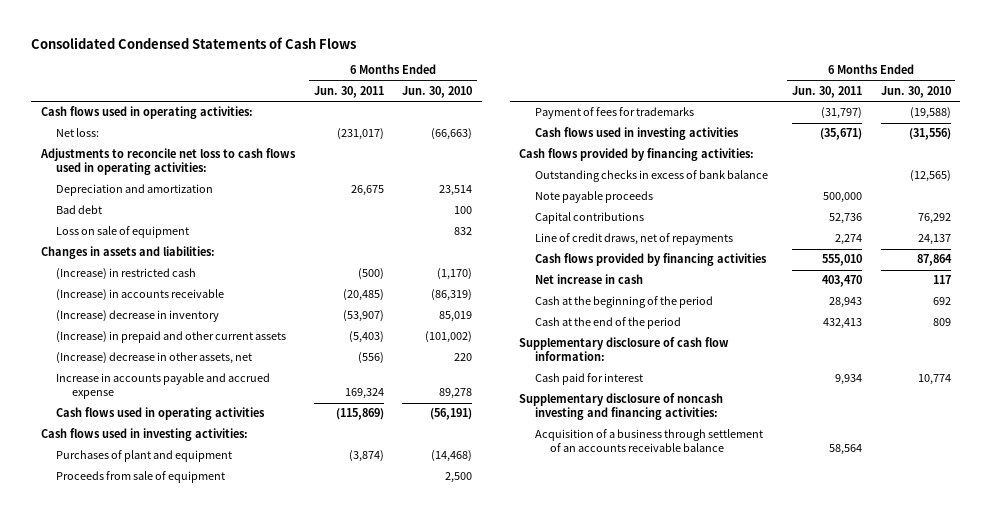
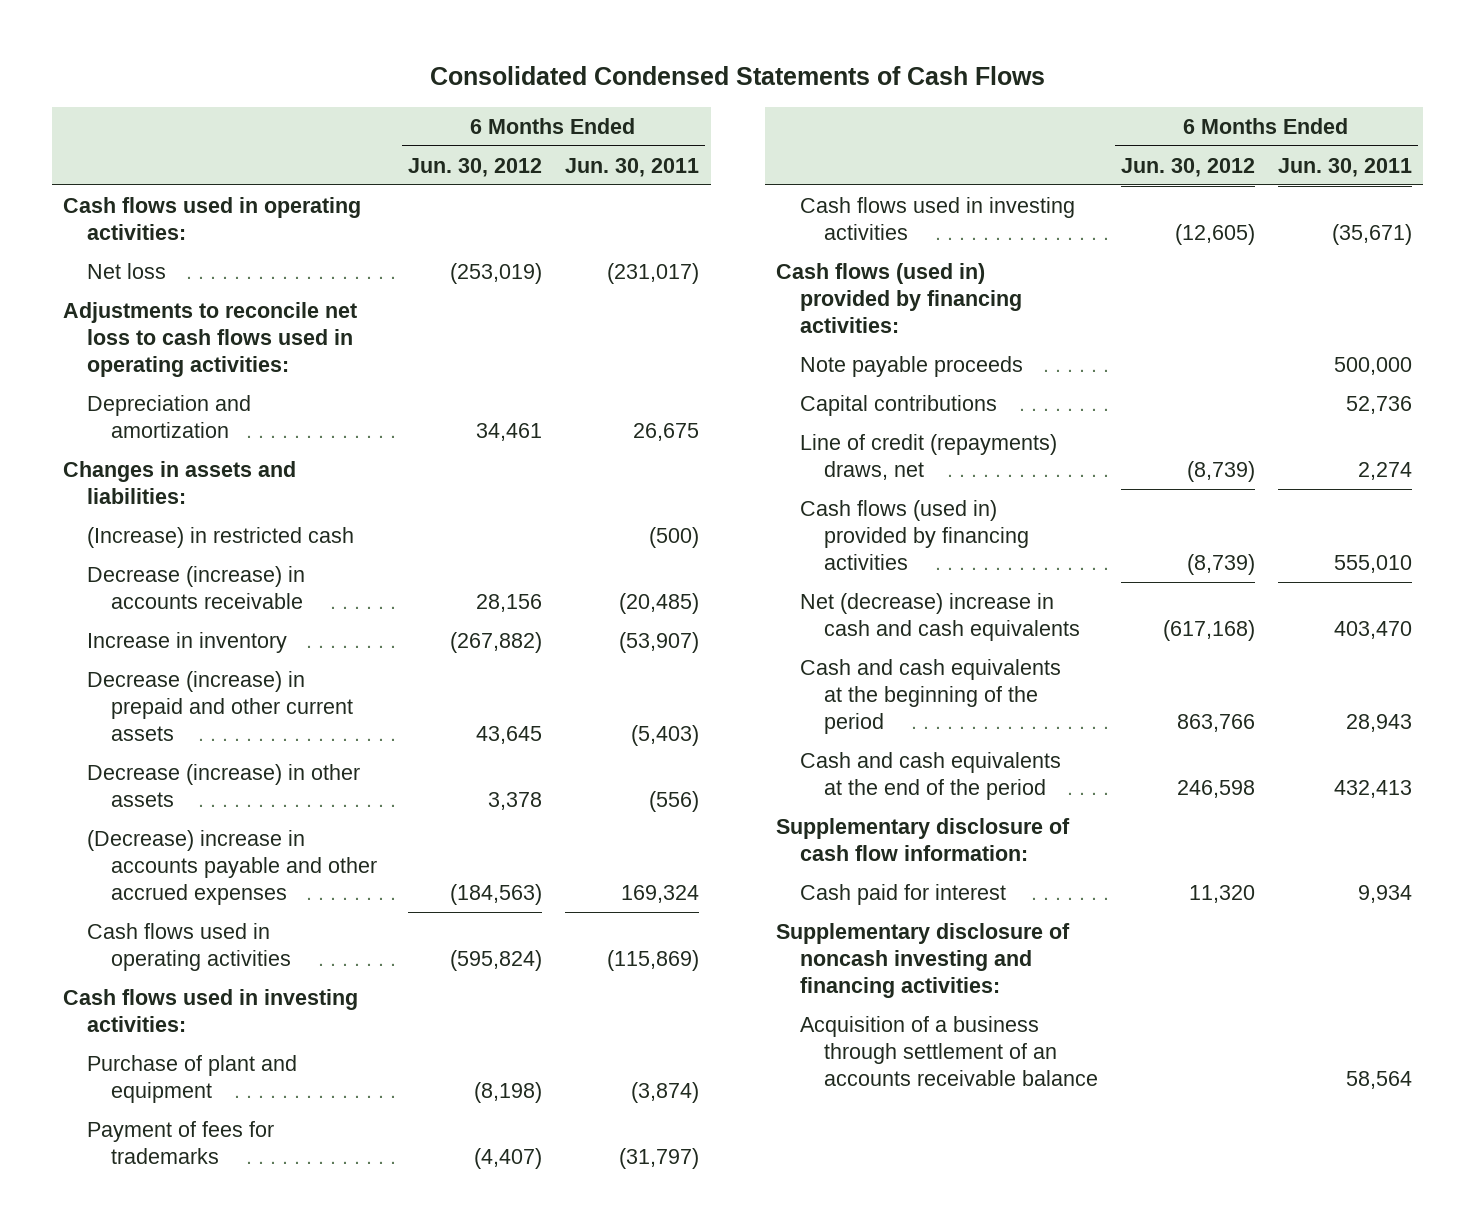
- | 6 Months Ended Jun. 30, 2011 | 6 Months Ended Jun. 30, 2010
+ | 6 Months Ended Jun. 30, 2012 | 6 Months Ended Jun. 30, 2011
- Net loss: | (231,017) | (66,663)
+ Net loss | (253,019) | (231,017)
- Bad debt | | 100
- Loss on sale of equipment | | 832
- (Increase) in accounts receivable | (20,485) | (86,319)
- (Increase) decrease in inventory | (53,907) | 85,019
- (Increase) in prepaid and other current assets | (5,403) | (101,002)
- (Increase) decrease in other assets, net | (556) | 220
- Increase in accounts payable and accrued expense | 169,324 | 89,278
+ Decrease (increase) in accounts receivable | 28,156 | (20,485)
+ Increase in inventory | (267,882) | (53,907)
+ Decrease (increase) in prepaid and other current assets | 43,645 | (5,403)
+ Decrease (increase) in other assets | 3,378 | (556)
+ (Decrease) increase in accounts payable and other accrued expenses | (184,563) | 169,324
- Purchases of plant and equipment | (3,874) | (14,468)
- Proceeds from sale of equipment | | 2,500
+ Purchase of plant and equipment | (8,198) | (3,874)
- Cash flows provided by financing activities:
- Outstanding checks in excess of bank balance | | (12,565)
+ Cash flows (used in) provided by financing activities:
- Line of credit draws, net of repayments | 2,274 | 24,137
- Cash flows provided by financing activities | 555,010 | 87,864
- Net increase in cash | 403,470 | 117
- Cash at the beginning of the period | 28,943 | 692
- Cash at the end of the period | 432,413 | 809
+ Line of credit (repayments) draws, net | (8,739) | 2,274
+ Cash flows (used in) provided by financing activities | (8,739) | 555,010
+ Net (decrease) increase in cash and cash equivalents | (617,168) | 403,470
+ Cash and cash equivalents at the beginning of the period | 863,766 | 28,943
+ Cash and cash equivalents at the end of the period | 246,598 | 432,413

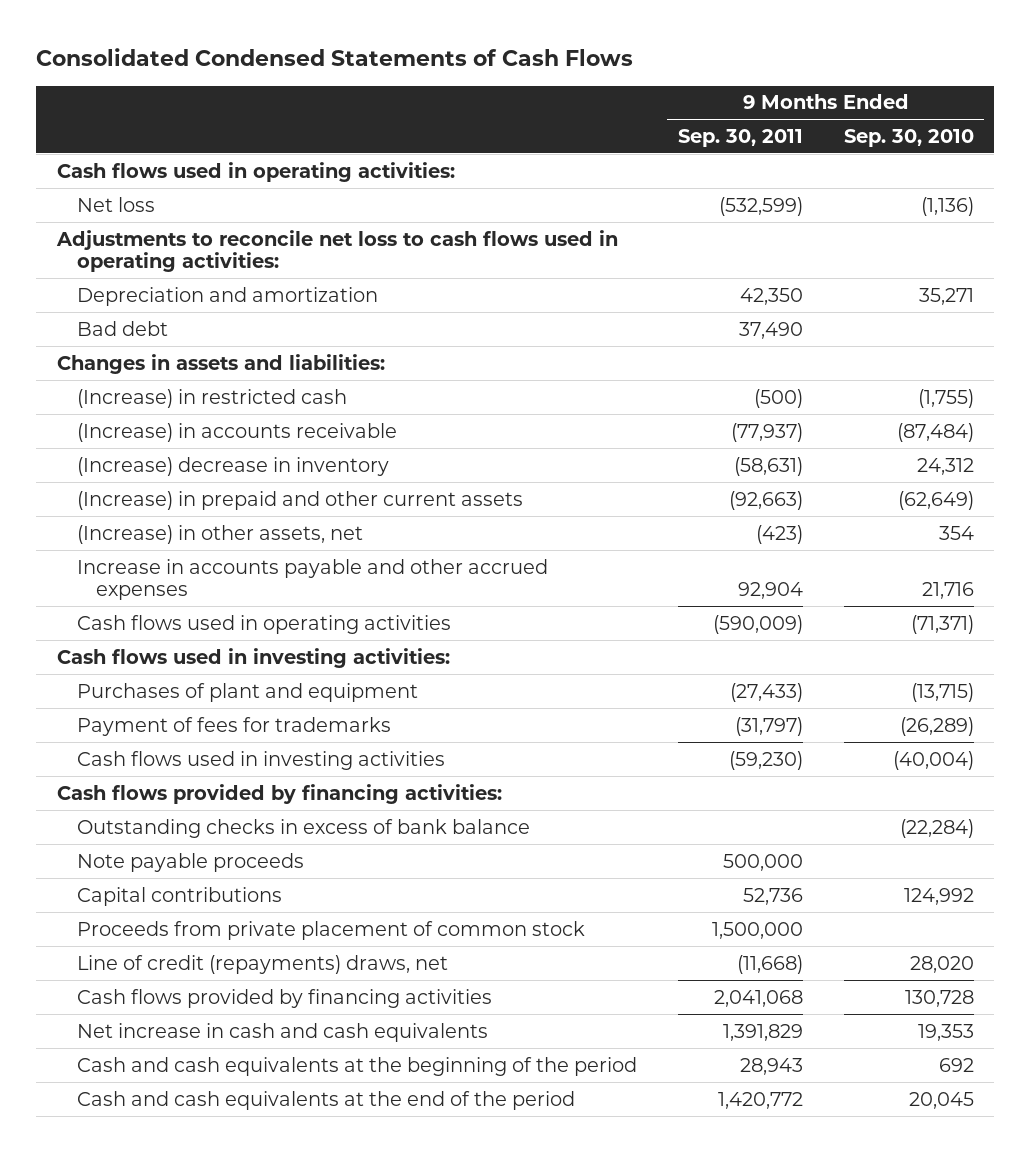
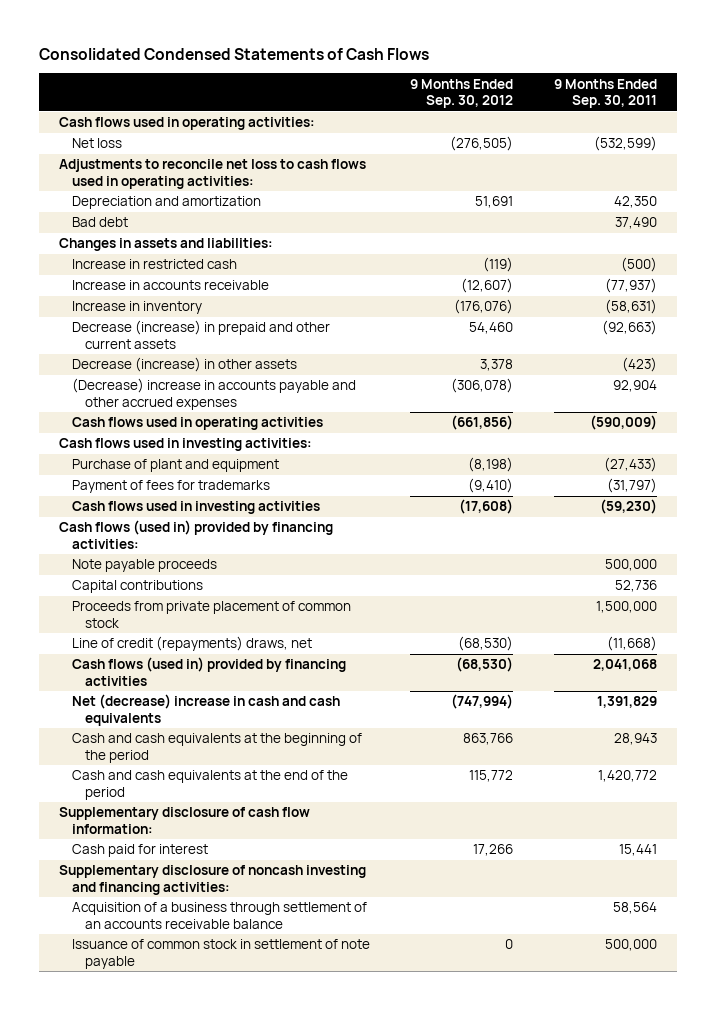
- | 9 Months Ended Sep. 30, 2011 | 9 Months Ended Sep. 30, 2010
+ | 9 Months Ended Sep. 30, 2012 | 9 Months Ended Sep. 30, 2011
- (Increase) in restricted cash | (500) | (1,755)
- (Increase) in accounts receivable | (77,937) | (87,484)
- (Increase) decrease in inventory | (58,631) | 24,312
- (Increase) in prepaid and other current assets | (92,663) | (62,649)
- (Increase) in other assets, net | (423) | 354
- Increase in accounts payable and other accrued expenses | 92,904 | 21,716
+ Increase in restricted cash | (119) | (500)
+ Increase in accounts receivable | (12,607) | (77,937)
+ Increase in inventory | (176,076) | (58,631)
+ Decrease (increase) in prepaid and other current assets | 54,460 | (92,663)
+ Decrease (increase) in other assets | 3,378 | (423)
+ (Decrease) increase in accounts payable and other accrued expenses | (306,078) | 92,904
- Purchases of plant and equipment | (27,433) | (13,715)
+ Purchase of plant and equipment | (8,198) | (27,433)
- Cash flows provided by financing activities:
- Outstanding checks in excess of bank balance | | (22,284)
+ Cash flows (used in) provided by financing activities:
- Cash flows provided by financing activities | 2,041,068 | 130,728
- Net increase in cash and cash equivalents | 1,391,829 | 19,353
+ Cash flows (used in) provided by financing activities | (68,530) | 2,041,068
+ Net (decrease) increase in cash and cash equivalents | (747,994) | 1,391,829
+ Supplementary disclosure of cash flow information:
+ Cash paid for interest | 17,266 | 15,441
+ Supplementary disclosure of noncash investing and financing activities:
+ Acquisition of a business through settlement of an accounts receivable balance | | 58,564
+ Issuance of common stock in settlement of note payable | 0 | 500,000

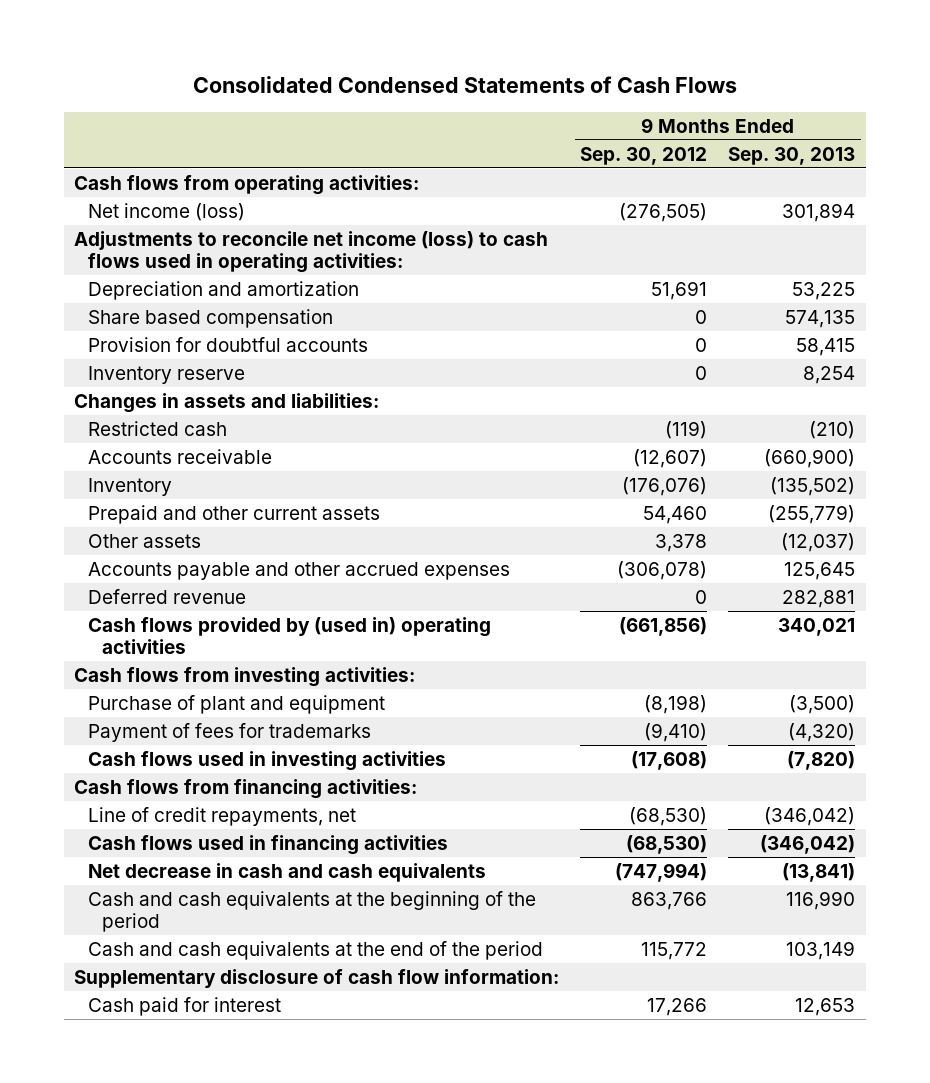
- | 9 Months Ended Sep. 30, 2012 | 9 Months Ended Sep. 30, 2011
+ | 9 Months Ended Sep. 30, 2012 | 9 Months Ended Sep. 30, 2013
- Cash flows used in operating activities:
- Net loss | (276,505) | (532,599)
- Adjustments to reconcile net loss to cash flows used in operating activities:
+ Cash flows from operating activities:
+ Net income (loss) | (276,505) | 301,894
+ Adjustments to reconcile net income (loss) to cash flows used in operating activities:
- Bad debt | | 37,490
+ Share based compensation | 0 | 574,135
+ Provision for doubtful accounts | 0 | 58,415
+ Inventory reserve | 0 | 8,254
- Increase in restricted cash | (119) | (500)
- Increase in accounts receivable | (12,607) | (77,937)
- Increase in inventory | (176,076) | (58,631)
- Decrease (increase) in prepaid and other current assets | 54,460 | (92,663)
- Decrease (increase) in other assets | 3,378 | (423)
- (Decrease) increase in accounts payable and other accrued expenses | (306,078) | 92,904
- Cash flows used in operating activities | (661,856) | (590,009)
- Cash flows used in investing activities:
+ Restricted cash | (119) | (210)
+ Accounts receivable | (12,607) | (660,900)
+ Inventory | (176,076) | (135,502)
+ Prepaid and other current assets | 54,460 | (255,779)
+ Other assets | 3,378 | (12,037)
+ Accounts payable and other accrued expenses | (306,078) | 125,645
+ Deferred revenue | 0 | 282,881
+ Cash flows provided by (used in) operating activities | (661,856) | 340,021
+ Cash flows from investing activities:
- Cash flows (used in) provided by financing activities:
- Note payable proceeds | | 500,000
- Capital contributions | | 52,736
- Proceeds from private placement of common stock | | 1,500,000
- Line of credit (repayments) draws, net | (68,530) | (11,668)
- Cash flows (used in) provided by financing activities | (68,530) | 2,041,068
- Net (decrease) increase in cash and cash equivalents | (747,994) | 1,391,829
+ Cash flows from financing activities:
+ Line of credit repayments, net | (68,530) | (346,042)
+ Cash flows used in financing activities | (68,530) | (346,042)
+ Net decrease in cash and cash equivalents | (747,994) | (13,841)
- Supplementary disclosure of noncash investing and financing activities:
- Acquisition of a business through settlement of an accounts receivable balance | | 58,564
- Issuance of common stock in settlement of note payable | 0 | 500,000

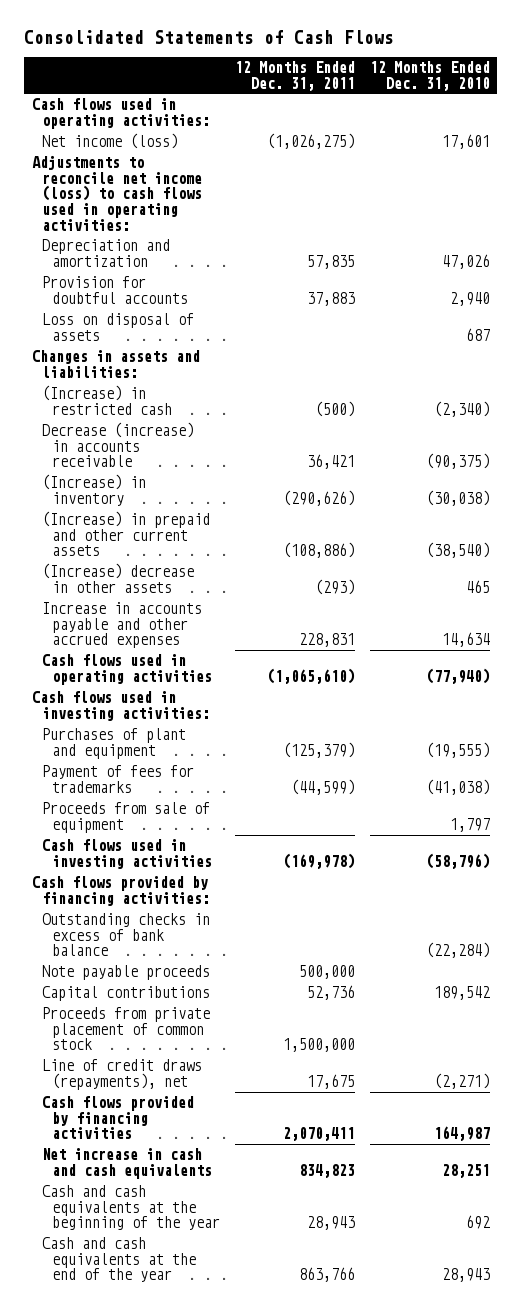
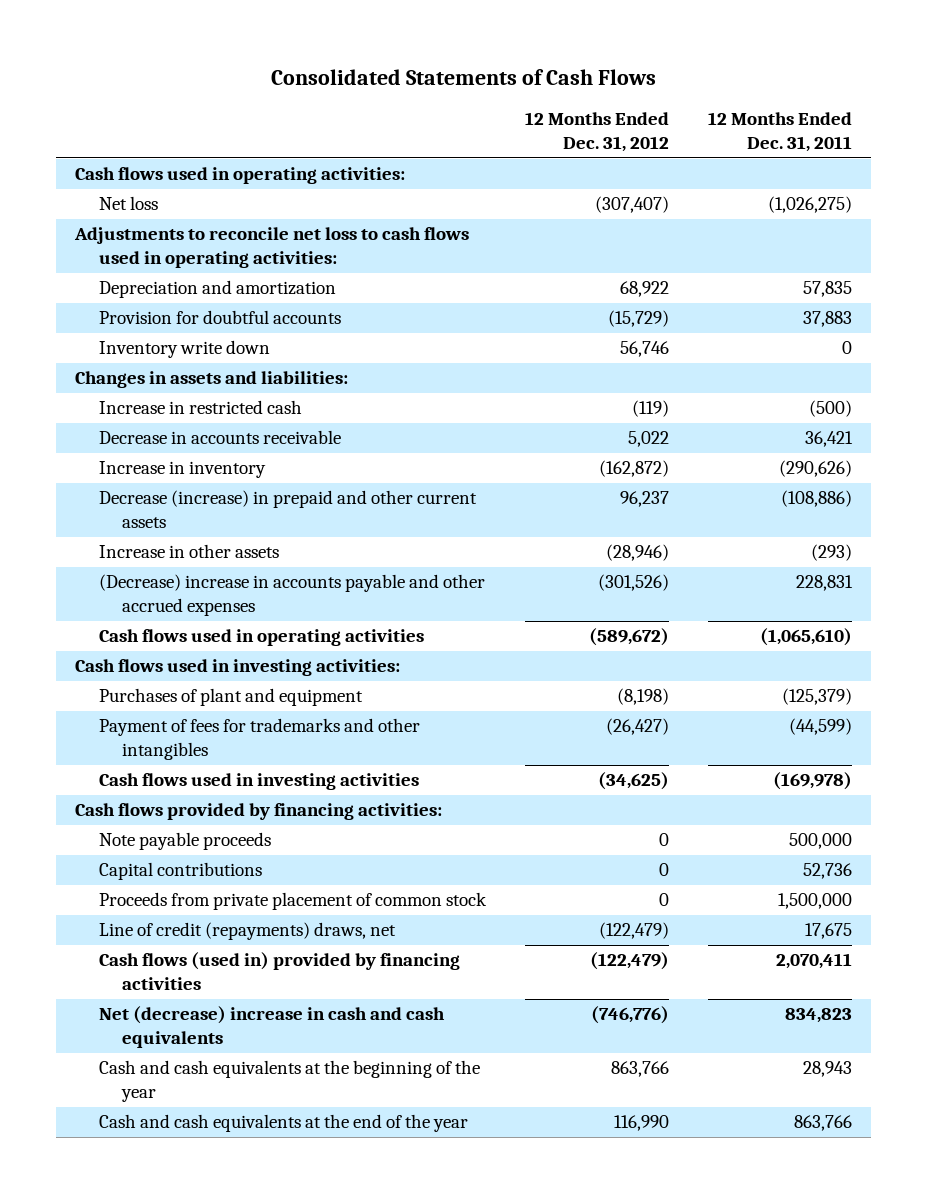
- | 12 Months Ended Dec. 31, 2011 | 12 Months Ended Dec. 31, 2010
+ | 12 Months Ended Dec. 31, 2012 | 12 Months Ended Dec. 31, 2011
- Net income (loss) | (1,026,275) | 17,601
- Adjustments to reconcile net income (loss) to cash flows used in operating activities:
+ Net loss | (307,407) | (1,026,275)
+ Adjustments to reconcile net loss to cash flows used in operating activities:
- Loss on disposal of assets | | 687
+ Inventory write down | 56,746 | 0
- (Increase) in restricted cash | (500) | (2,340)
- Decrease (increase) in accounts receivable | 36,421 | (90,375)
- (Increase) in inventory | (290,626) | (30,038)
- (Increase) in prepaid and other current assets | (108,886) | (38,540)
- (Increase) decrease in other assets | (293) | 465
- Increase in accounts payable and other accrued expenses | 228,831 | 14,634
+ Increase in restricted cash | (119) | (500)
+ Decrease in accounts receivable | 5,022 | 36,421
+ Increase in inventory | (162,872) | (290,626)
+ Decrease (increase) in prepaid and other current assets | 96,237 | (108,886)
+ Increase in other assets | (28,946) | (293)
+ (Decrease) increase in accounts payable and other accrued expenses | (301,526) | 228,831
- Payment of fees for trademarks | (44,599) | (41,038)
- Proceeds from sale of equipment | | 1,797
+ Payment of fees for trademarks and other intangibles | (26,427) | (44,599)
- Outstanding checks in excess of bank balance | | (22,284)
- Line of credit draws (repayments), net | 17,675 | (2,271)
- Cash flows provided by financing activities | 2,070,411 | 164,987
- Net increase in cash and cash equivalents | 834,823 | 28,251
+ Line of credit (repayments) draws, net | (122,479) | 17,675
+ Cash flows (used in) provided by financing activities | (122,479) | 2,070,411
+ Net (decrease) increase in cash and cash equivalents | (746,776) | 834,823

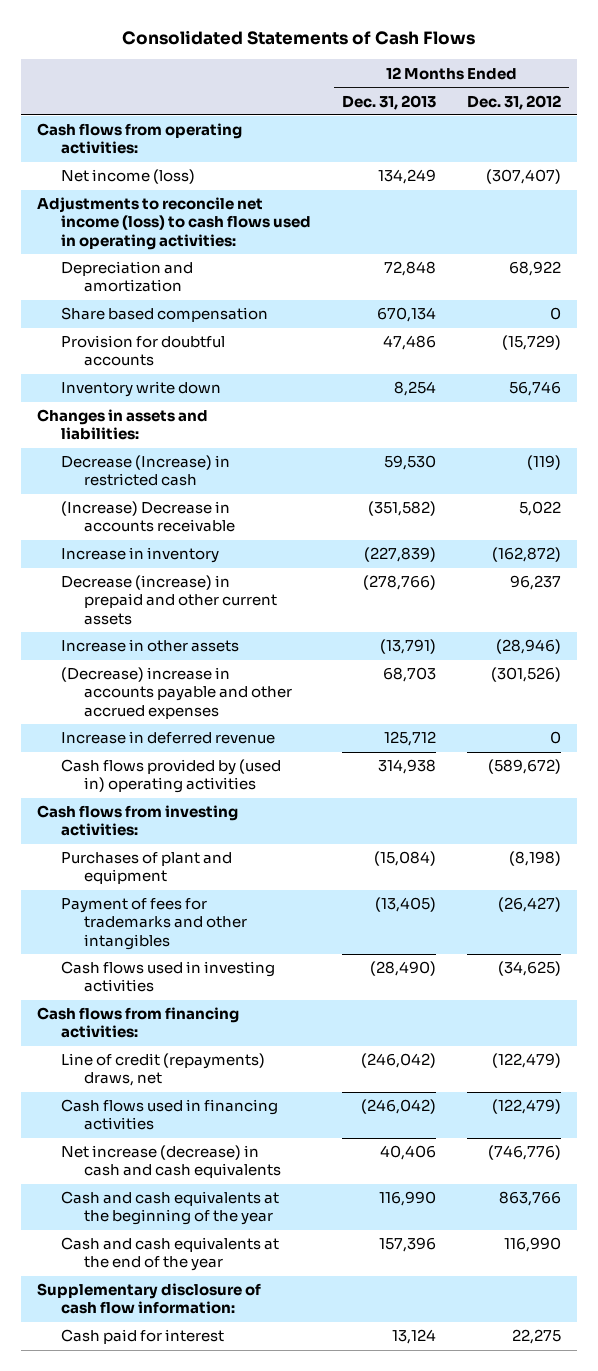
- | 12 Months Ended Dec. 31, 2012 | 12 Months Ended Dec. 31, 2011
+ | 12 Months Ended Dec. 31, 2013 | 12 Months Ended Dec. 31, 2012
- Cash flows used in operating activities:
- Net loss | (307,407) | (1,026,275)
- Adjustments to reconcile net loss to cash flows used in operating activities:
+ Cash flows from operating activities:
+ Net income (loss) | 134,249 | (307,407)
+ Adjustments to reconcile net income (loss) to cash flows used in operating activities:
+ Share based compensation | 670,134 | 0
- Increase in restricted cash | (119) | (500)
- Decrease in accounts receivable | 5,022 | 36,421
+ Decrease (Increase) in restricted cash | 59,530 | (119)
+ (Increase) Decrease in accounts receivable | (351,582) | 5,022
- Cash flows used in operating activities | (589,672) | (1,065,610)
- Cash flows used in investing activities:
+ Increase in deferred revenue | 125,712 | 0
+ Cash flows provided by (used in) operating activities | 314,938 | (589,672)
+ Cash flows from investing activities:
- Cash flows provided by financing activities:
- Note payable proceeds | 0 | 500,000
- Capital contributions | 0 | 52,736
- Proceeds from private placement of common stock | 0 | 1,500,000
+ Cash flows from financing activities:
- Cash flows (used in) provided by financing activities | (122,479) | 2,070,411
- Net (decrease) increase in cash and cash equivalents | (746,776) | 834,823
+ Cash flows used in financing activities | (246,042) | (122,479)
+ Net increase (decrease) in cash and cash equivalents | 40,406 | (746,776)
+ Supplementary disclosure of cash flow information:
+ Cash paid for interest | 13,124 | 22,275

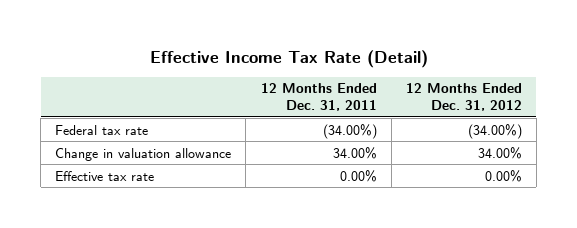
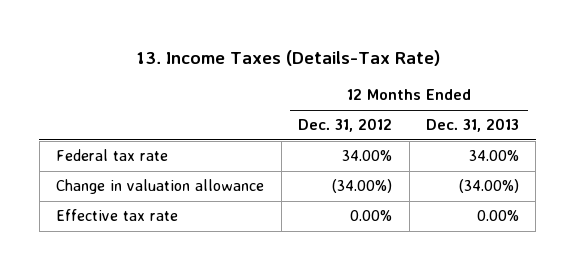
- Effective Income Tax Rate (Detail)
+ 13. Income Taxes (Details-Tax Rate)
- | 12 Months Ended Dec. 31, 2011 | 12 Months Ended Dec. 31, 2012
+ | 12 Months Ended Dec. 31, 2012 | 12 Months Ended Dec. 31, 2013
- Federal tax rate | (34.00%) | (34.00%)
- Change in valuation allowance | 34.00% | 34.00%
+ Federal tax rate | 34.00% | 34.00%
+ Change in valuation allowance | (34.00%) | (34.00%)

